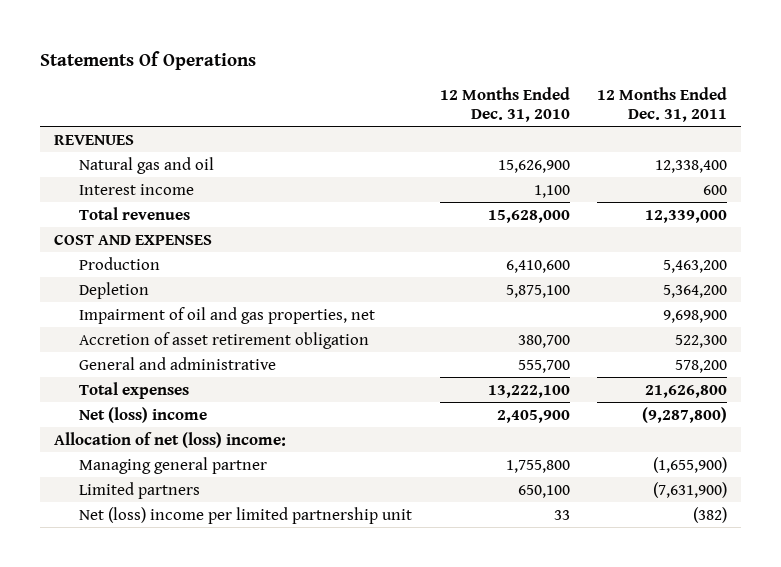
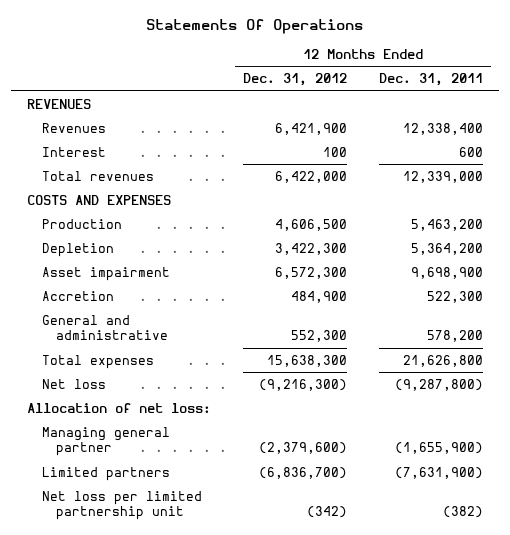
- | 12 Months Ended Dec. 31, 2010 | 12 Months Ended Dec. 31, 2011
+ | 12 Months Ended Dec. 31, 2012 | 12 Months Ended Dec. 31, 2011
- Natural gas and oil | 15,626,900 | 12,338,400
- Interest income | 1,100 | 600
+ Revenues | 6,421,900 | 12,338,400
+ Interest | 100 | 600
- COST AND EXPENSES
+ COSTS AND EXPENSES
- Impairment of oil and gas properties, net | | 9,698,900
- Accretion of asset retirement obligation | 380,700 | 522,300
+ Asset impairment | 6,572,300 | 9,698,900
+ Accretion | 484,900 | 522,300
- Net (loss) income | 2,405,900 | (9,287,800)
- Allocation of net (loss) income:
+ Net loss | (9,216,300) | (9,287,800)
+ Allocation of net loss:
- Net (loss) income per limited partnership unit | 33 | (382)
+ Net loss per limited partnership unit | (342) | (382)

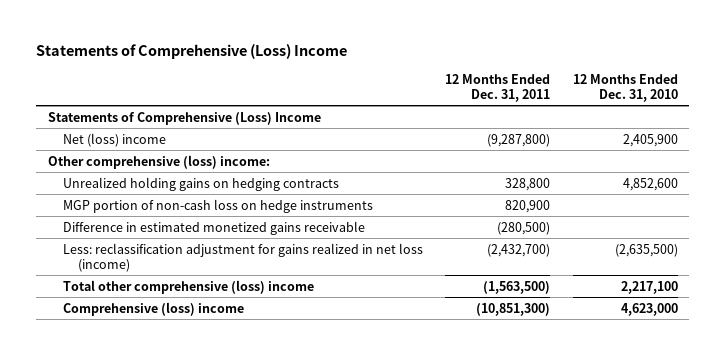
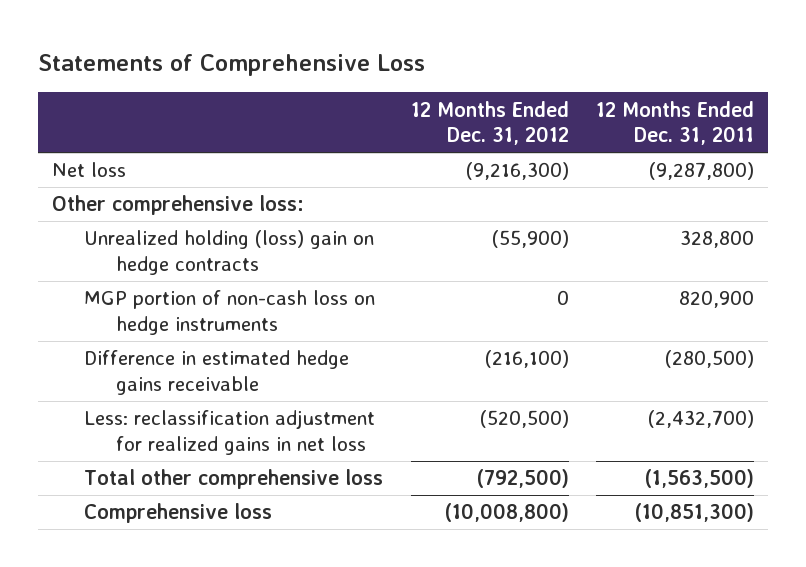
- Statements of Comprehensive (Loss) Income
+ Statements of Comprehensive Loss
- | 12 Months Ended Dec. 31, 2011 | 12 Months Ended Dec. 31, 2010
+ | 12 Months Ended Dec. 31, 2012 | 12 Months Ended Dec. 31, 2011
- Statements of Comprehensive (Loss) Income
- Net (loss) income | (9,287,800) | 2,405,900
- Other comprehensive (loss) income:
- Unrealized holding gains on hedging contracts | 328,800 | 4,852,600
+ Net loss | (9,216,300) | (9,287,800)
+ Other comprehensive loss:
+ Unrealized holding (loss) gain on hedge contracts | (55,900) | 328,800
- Difference in estimated monetized gains receivable | (280,500) |
- Less: reclassification adjustment for gains realized in net loss (income) | (2,432,700) | (2,635,500)
- Total other comprehensive (loss) income | (1,563,500) | 2,217,100
- Comprehensive (loss) income | (10,851,300) | 4,623,000
+ Difference in estimated hedge gains receivable | (216,100) | (280,500)
+ Less: reclassification adjustment for realized gains in net loss | (520,500) | (2,432,700)
+ Total other comprehensive loss | (792,500) | (1,563,500)
+ Comprehensive loss | (10,008,800) | (10,851,300)

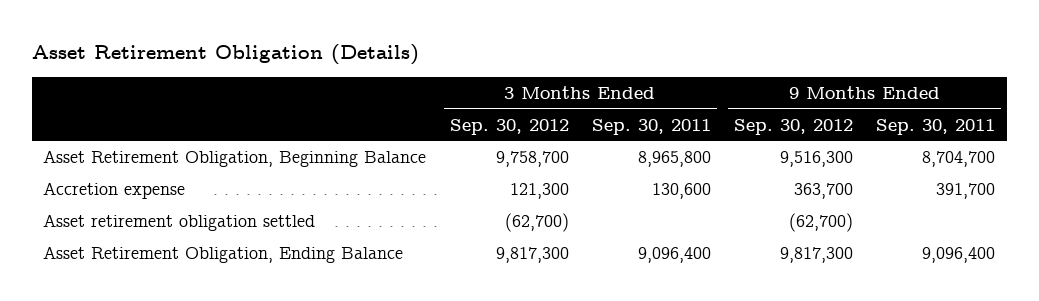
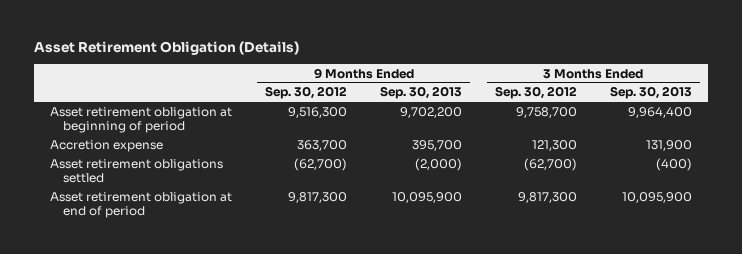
- | 3 Months Ended Sep. 30, 2012 | 3 Months Ended Sep. 30, 2011 | 9 Months Ended Sep. 30, 2012 | 9 Months Ended Sep. 30, 2011
+ | 9 Months Ended Sep. 30, 2012 | 9 Months Ended Sep. 30, 2013 | 3 Months Ended Sep. 30, 2012 | 3 Months Ended Sep. 30, 2013
- Asset Retirement Obligation, Beginning Balance | 9,758,700 | 8,965,800 | 9,516,300 | 8,704,700
+ Asset retirement obligation at beginning of period | 9,516,300 | 9,702,200 | 9,758,700 | 9,964,400
- Asset retirement obligation settled | (62,700) | | (62,700) |
- Asset Retirement Obligation, Ending Balance | 9,817,300 | 9,096,400 | 9,817,300 | 9,096,400
+ Asset retirement obligations settled | (62,700) | (2,000) | (62,700) | (400)
+ Asset retirement obligation at end of period | 9,817,300 | 10,095,900 | 9,817,300 | 10,095,900

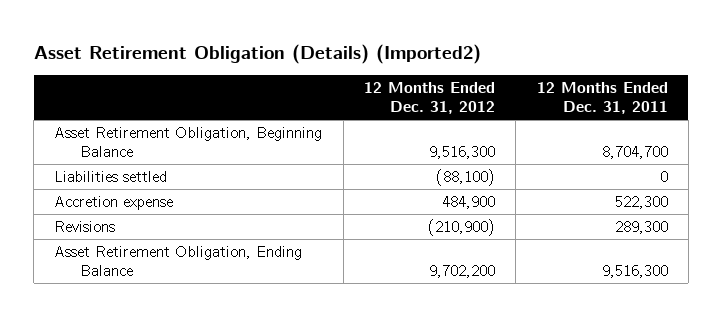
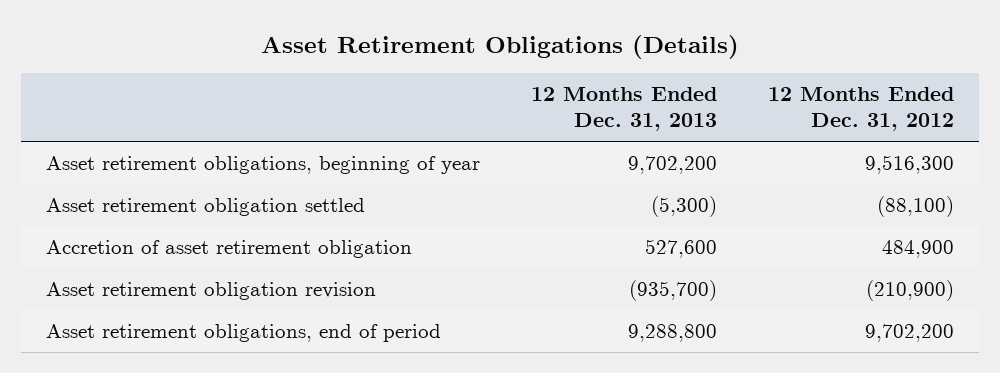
- Asset Retirement Obligation (Details) (Imported2)
+ Asset Retirement Obligations (Details)
- | 12 Months Ended Dec. 31, 2012 | 12 Months Ended Dec. 31, 2011
+ | 12 Months Ended Dec. 31, 2013 | 12 Months Ended Dec. 31, 2012
- Asset Retirement Obligation, Beginning Balance | 9,516,300 | 8,704,700
- Liabilities settled | (88,100) | 0
- Accretion expense | 484,900 | 522,300
- Revisions | (210,900) | 289,300
- Asset Retirement Obligation, Ending Balance | 9,702,200 | 9,516,300
+ Asset retirement obligations, beginning of year | 9,702,200 | 9,516,300
+ Asset retirement obligation settled | (5,300) | (88,100)
+ Accretion of asset retirement obligation | 527,600 | 484,900
+ Asset retirement obligation revision | (935,700) | (210,900)
+ Asset retirement obligations, end of period | 9,288,800 | 9,702,200

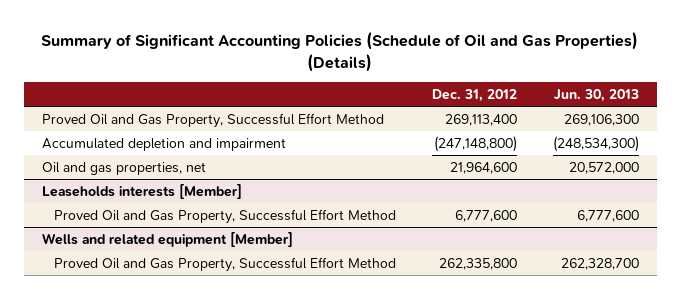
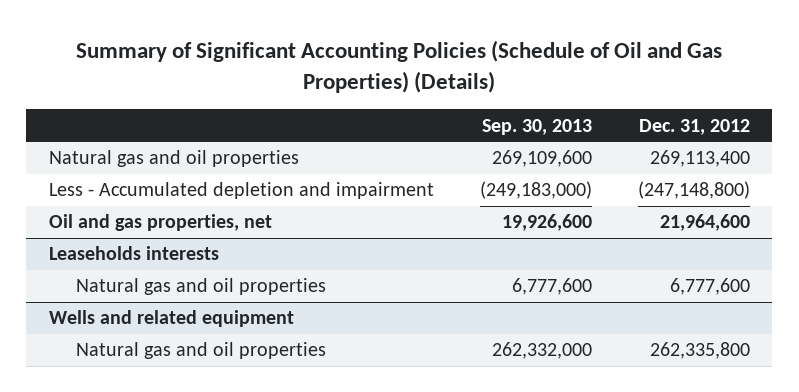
- | Dec. 31, 2012 | Jun. 30, 2013
+ | Sep. 30, 2013 | Dec. 31, 2012
- Proved Oil and Gas Property, Successful Effort Method | 269,113,400 | 269,106,300
- Accumulated depletion and impairment | (247,148,800) | (248,534,300)
+ Natural gas and oil properties | 269,109,600 | 269,113,400
+ Less - Accumulated depletion and impairment | (249,183,000) | (247,148,800)
- Leaseholds interests [Member]
- Proved Oil and Gas Property, Successful Effort Method | 6,777,600 | 6,777,600
- Wells and related equipment [Member]
- Proved Oil and Gas Property, Successful Effort Method | 262,335,800 | 262,328,700
+ Leaseholds interests
+ Natural gas and oil properties | 6,777,600 | 6,777,600
+ Wells and related equipment
+ Natural gas and oil properties | 262,332,000 | 262,335,800

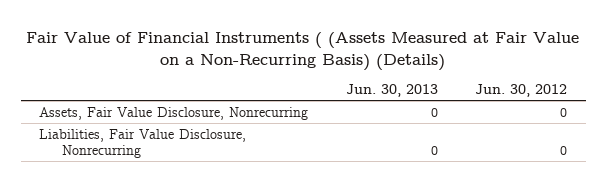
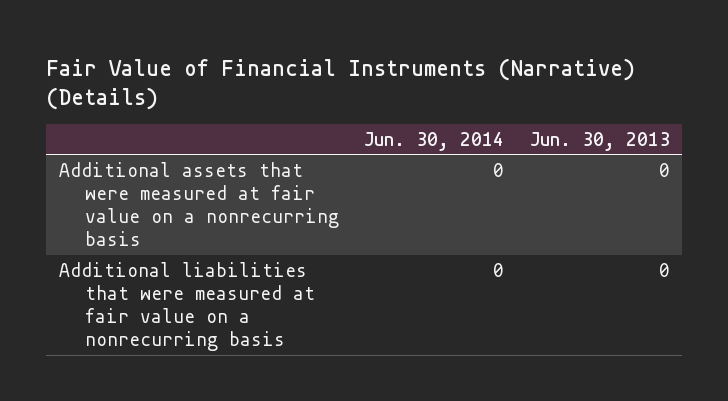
- Fair Value of Financial Instruments ( (Assets Measured at Fair Value on a Non-Recurring Basis) (Details)
+ Fair Value of Financial Instruments (Narrative) (Details)
- | Jun. 30, 2013 | Jun. 30, 2012
+ | Jun. 30, 2014 | Jun. 30, 2013
- Assets, Fair Value Disclosure, Nonrecurring | 0 | 0
- Liabilities, Fair Value Disclosure, Nonrecurring | 0 | 0
+ Additional assets that were measured at fair value on a nonrecurring basis | 0 | 0
+ Additional liabilities that were measured at fair value on a nonrecurring basis | 0 | 0

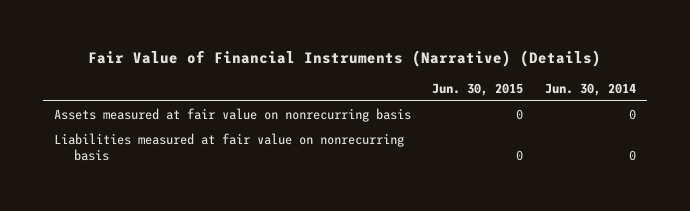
- | Jun. 30, 2014 | Jun. 30, 2013
+ | Jun. 30, 2015 | Jun. 30, 2014
- Additional assets that were measured at fair value on a nonrecurring basis | 0 | 0
- Additional liabilities that were measured at fair value on a nonrecurring basis | 0 | 0
+ Assets measured at fair value on nonrecurring basis | 0 | 0
+ Liabilities measured at fair value on nonrecurring basis | 0 | 0

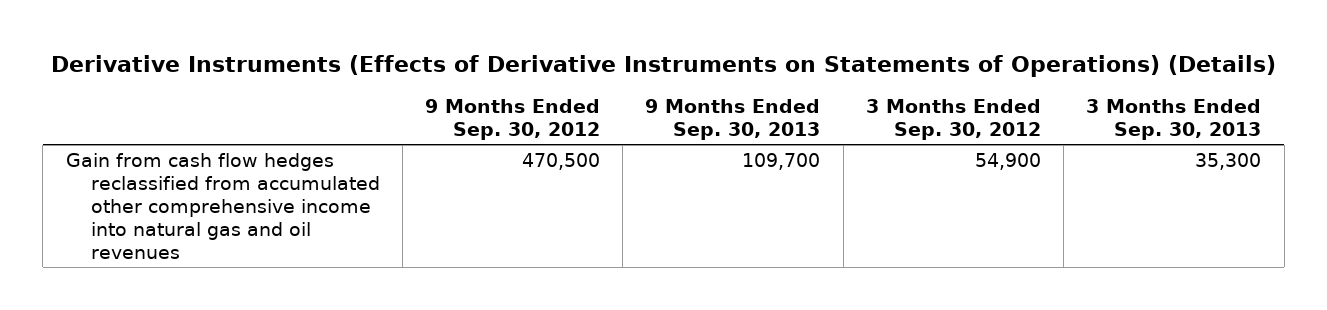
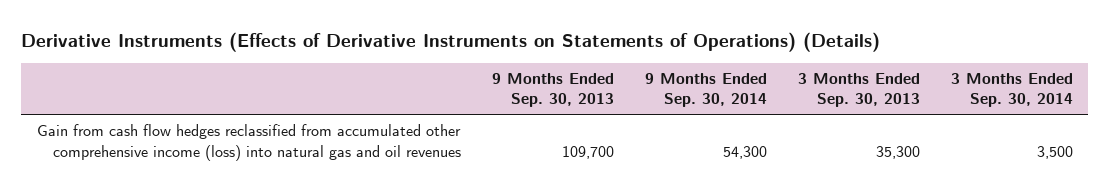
- | 9 Months Ended Sep. 30, 2012 | 9 Months Ended Sep. 30, 2013 | 3 Months Ended Sep. 30, 2012 | 3 Months Ended Sep. 30, 2013
+ | 9 Months Ended Sep. 30, 2013 | 9 Months Ended Sep. 30, 2014 | 3 Months Ended Sep. 30, 2013 | 3 Months Ended Sep. 30, 2014
- Gain from cash flow hedges reclassified from accumulated other comprehensive income into natural gas and oil revenues | 470,500 | 109,700 | 54,900 | 35,300
+ Gain from cash flow hedges reclassified from accumulated other comprehensive income (loss) into natural gas and oil revenues | 109,700 | 54,300 | 35,300 | 3,500

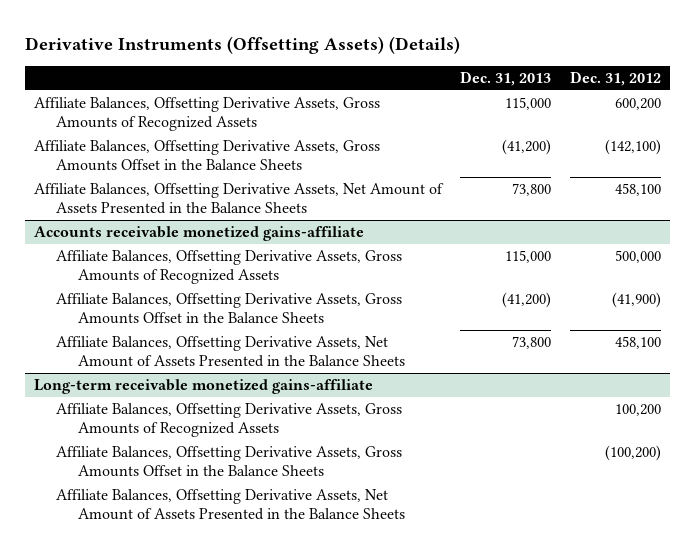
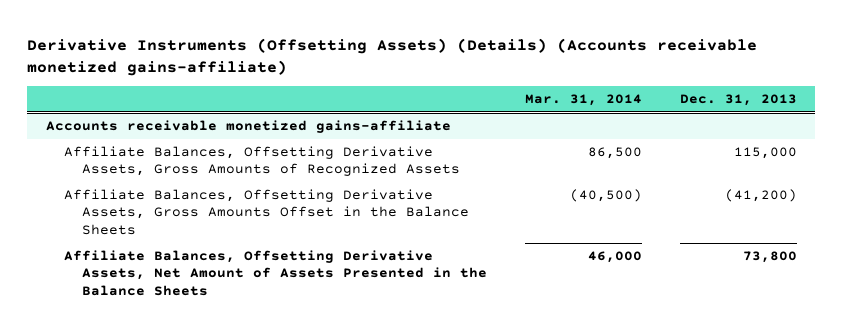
- Derivative Instruments (Offsetting Assets) (Details)
+ Derivative Instruments (Offsetting Assets) (Details) (Accounts receivable monetized gains-affiliate)
- | Dec. 31, 2013 | Dec. 31, 2012
+ | Mar. 31, 2014 | Dec. 31, 2013
- Affiliate Balances, Offsetting Derivative Assets, Gross Amounts of Recognized Assets | 115,000 | 600,200
- Affiliate Balances, Offsetting Derivative Assets, Gross Amounts Offset in the Balance Sheets | (41,200) | (142,100)
- Affiliate Balances, Offsetting Derivative Assets, Net Amount of Assets Presented in the Balance Sheets | 73,800 | 458,100
- Long-term receivable monetized gains-affiliate
- Affiliate Balances, Offsetting Derivative Assets, Gross Amounts of Recognized Assets | | 100,200
- Affiliate Balances, Offsetting Derivative Assets, Gross Amounts Offset in the Balance Sheets | | (100,200)
- Affiliate Balances, Offsetting Derivative Assets, Net Amount of Assets Presented in the Balance Sheets

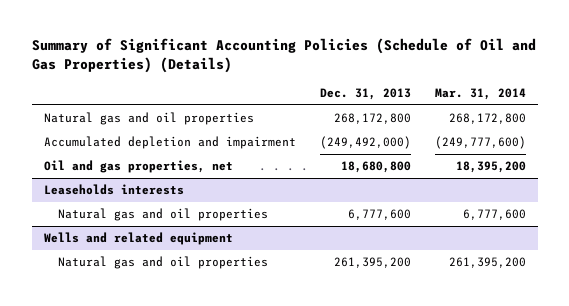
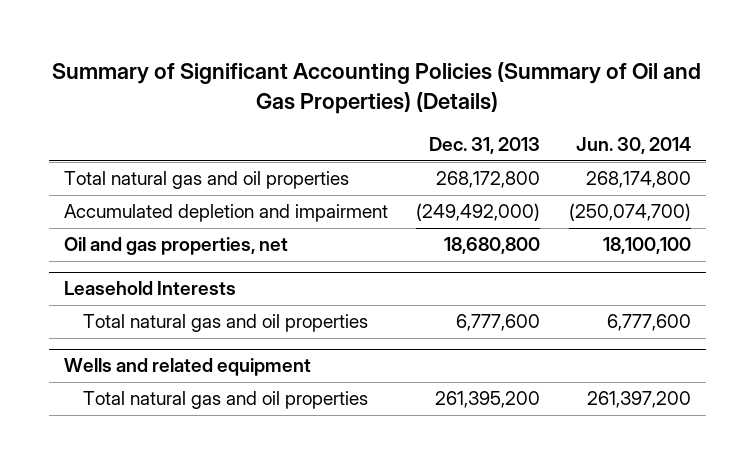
- Summary of Significant Accounting Policies (Schedule of Oil and Gas Properties) (Details)
+ Summary of Significant Accounting Policies (Summary of Oil and Gas Properties) (Details)
- | Dec. 31, 2013 | Mar. 31, 2014
+ | Dec. 31, 2013 | Jun. 30, 2014
- Natural gas and oil properties | 268,172,800 | 268,172,800
+ Total natural gas and oil properties | 268,172,800 | 268,174,800
- Leaseholds interests
- Natural gas and oil properties | 6,777,600 | 6,777,600
+ Leasehold Interests
+ Total natural gas and oil properties | 6,777,600 | 6,777,600
@ Wells and related equipment
- Natural gas and oil properties | 261,395,200 | 261,395,200
+ Total natural gas and oil properties | 261,395,200 | 261,397,200

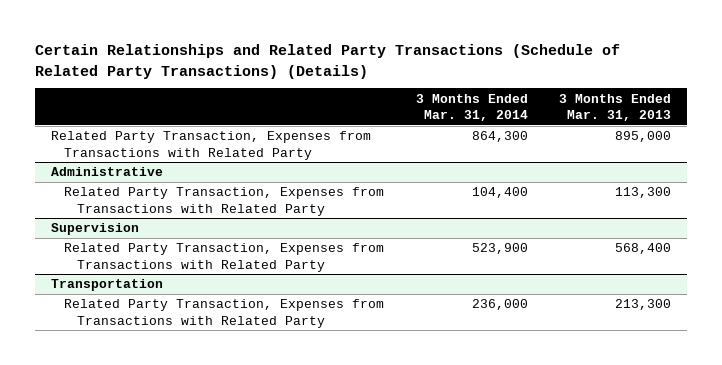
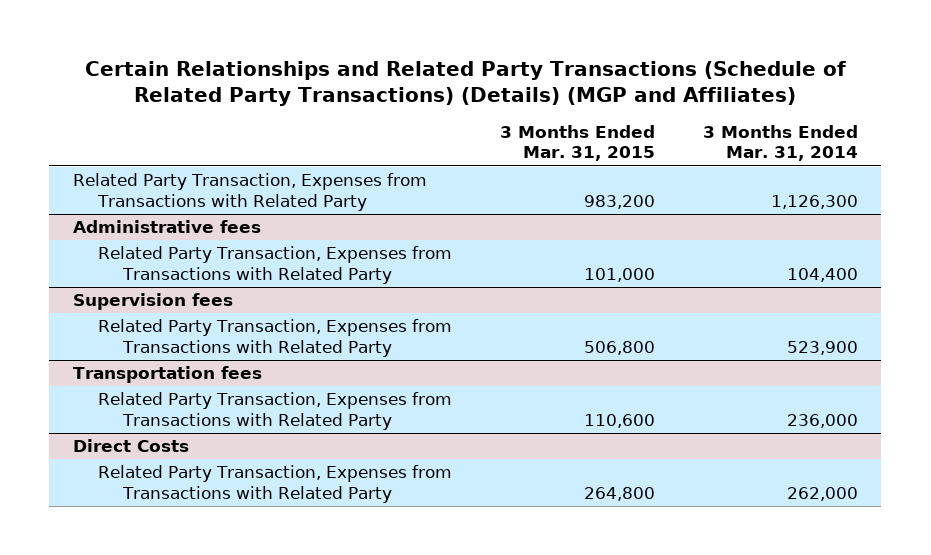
- Certain Relationships and Related Party Transactions (Schedule of Related Party Transactions) (Details)
+ Certain Relationships and Related Party Transactions (Schedule of Related Party Transactions) (Details) (MGP and Affiliates)
- | 3 Months Ended Mar. 31, 2014 | 3 Months Ended Mar. 31, 2013
+ | 3 Months Ended Mar. 31, 2015 | 3 Months Ended Mar. 31, 2014
- Related Party Transaction, Expenses from Transactions with Related Party | 864,300 | 895,000
- Administrative
+ Related Party Transaction, Expenses from Transactions with Related Party | 983,200 | 1,126,300
+ Administrative fees
- Supervision
+ Supervision fees
- Transportation
+ Transportation fees
+ Direct Costs
+ Related Party Transaction, Expenses from Transactions with Related Party | 264,800 | 262,000

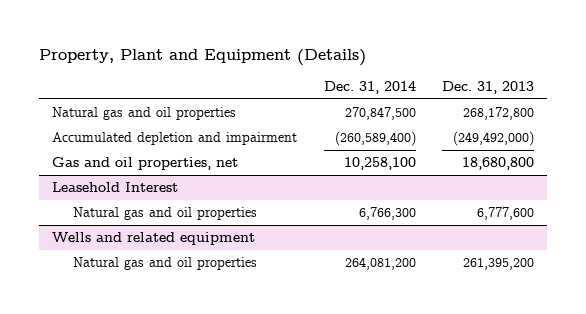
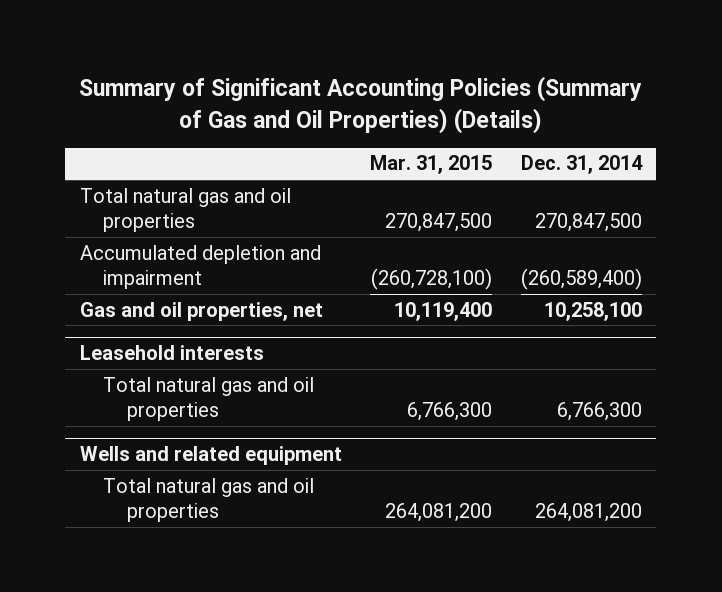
- Property, Plant and Equipment (Details)
+ Summary of Significant Accounting Policies (Summary of Gas and Oil Properties) (Details)
- | Dec. 31, 2014 | Dec. 31, 2013
+ | Mar. 31, 2015 | Dec. 31, 2014
- Natural gas and oil properties | 270,847,500 | 268,172,800
+ Total natural gas and oil properties | 270,847,500 | 270,847,500
- Leasehold Interest
- Natural gas and oil properties | 6,766,300 | 6,777,600
+ Leasehold interests
+ Total natural gas and oil properties | 6,766,300 | 6,766,300
@ Wells and related equipment
- Natural gas and oil properties | 264,081,200 | 261,395,200
+ Total natural gas and oil properties | 264,081,200 | 264,081,200

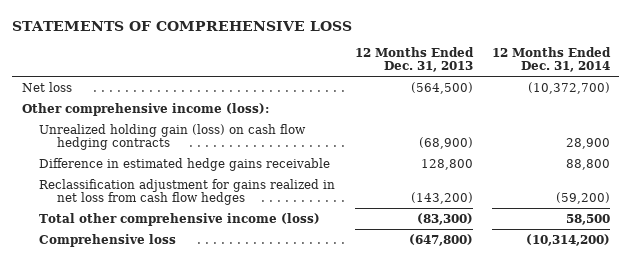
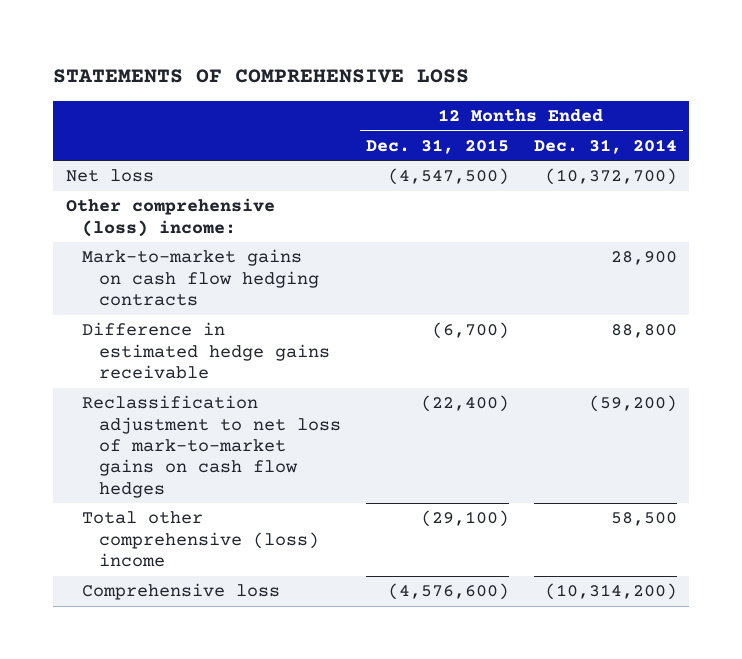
- | 12 Months Ended Dec. 31, 2013 | 12 Months Ended Dec. 31, 2014
+ | 12 Months Ended Dec. 31, 2015 | 12 Months Ended Dec. 31, 2014
- Other comprehensive income (loss):
- Unrealized holding gain (loss) on cash flow hedging contracts | (68,900) | 28,900
+ Other comprehensive (loss) income:
+ Mark-to-market gains on cash flow hedging contracts | | 28,900
- Reclassification adjustment for gains realized in net loss from cash flow hedges | (143,200) | (59,200)
- Total other comprehensive income (loss) | (83,300) | 58,500
+ Reclassification adjustment to net loss of mark-to-market gains on cash flow hedges | (22,400) | (59,200)
+ Total other comprehensive (loss) income | (29,100) | 58,500

